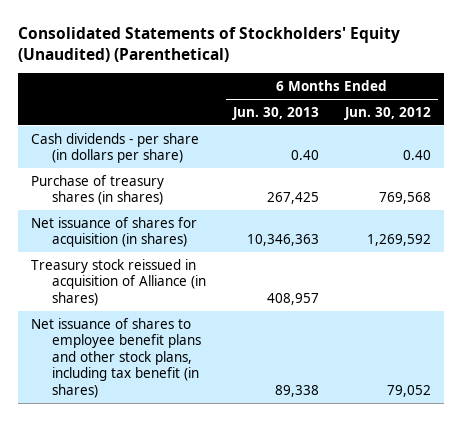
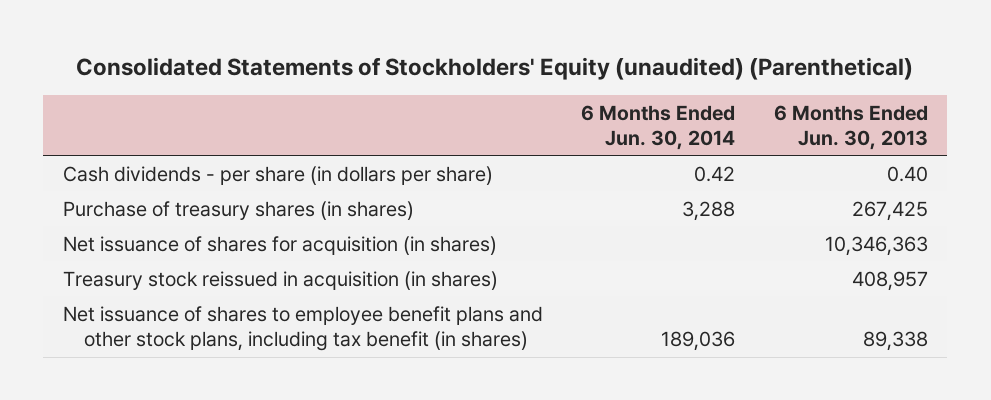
- Consolidated Statements of Stockholders' Equity (Unaudited) (Parenthetical)
+ Consolidated Statements of Stockholders' Equity (unaudited) (Parenthetical)
- | 6 Months Ended Jun. 30, 2013 | 6 Months Ended Jun. 30, 2012
+ | 6 Months Ended Jun. 30, 2014 | 6 Months Ended Jun. 30, 2013
- Treasury stock reissued in acquisition of Alliance (in shares) | 408,957 |
+ Treasury stock reissued in acquisition (in shares) | | 408,957

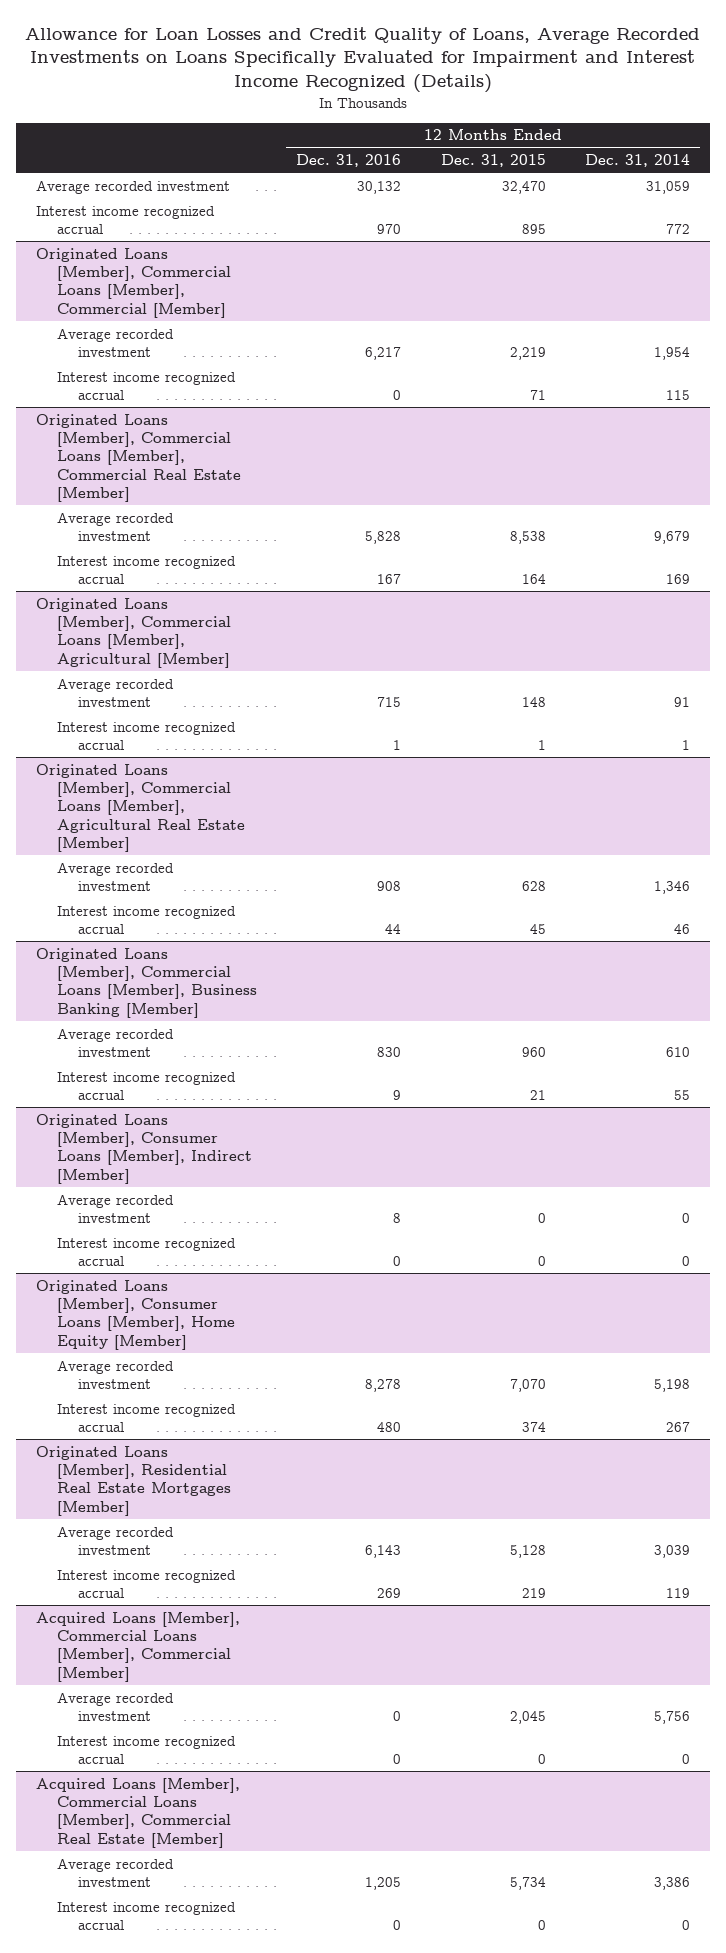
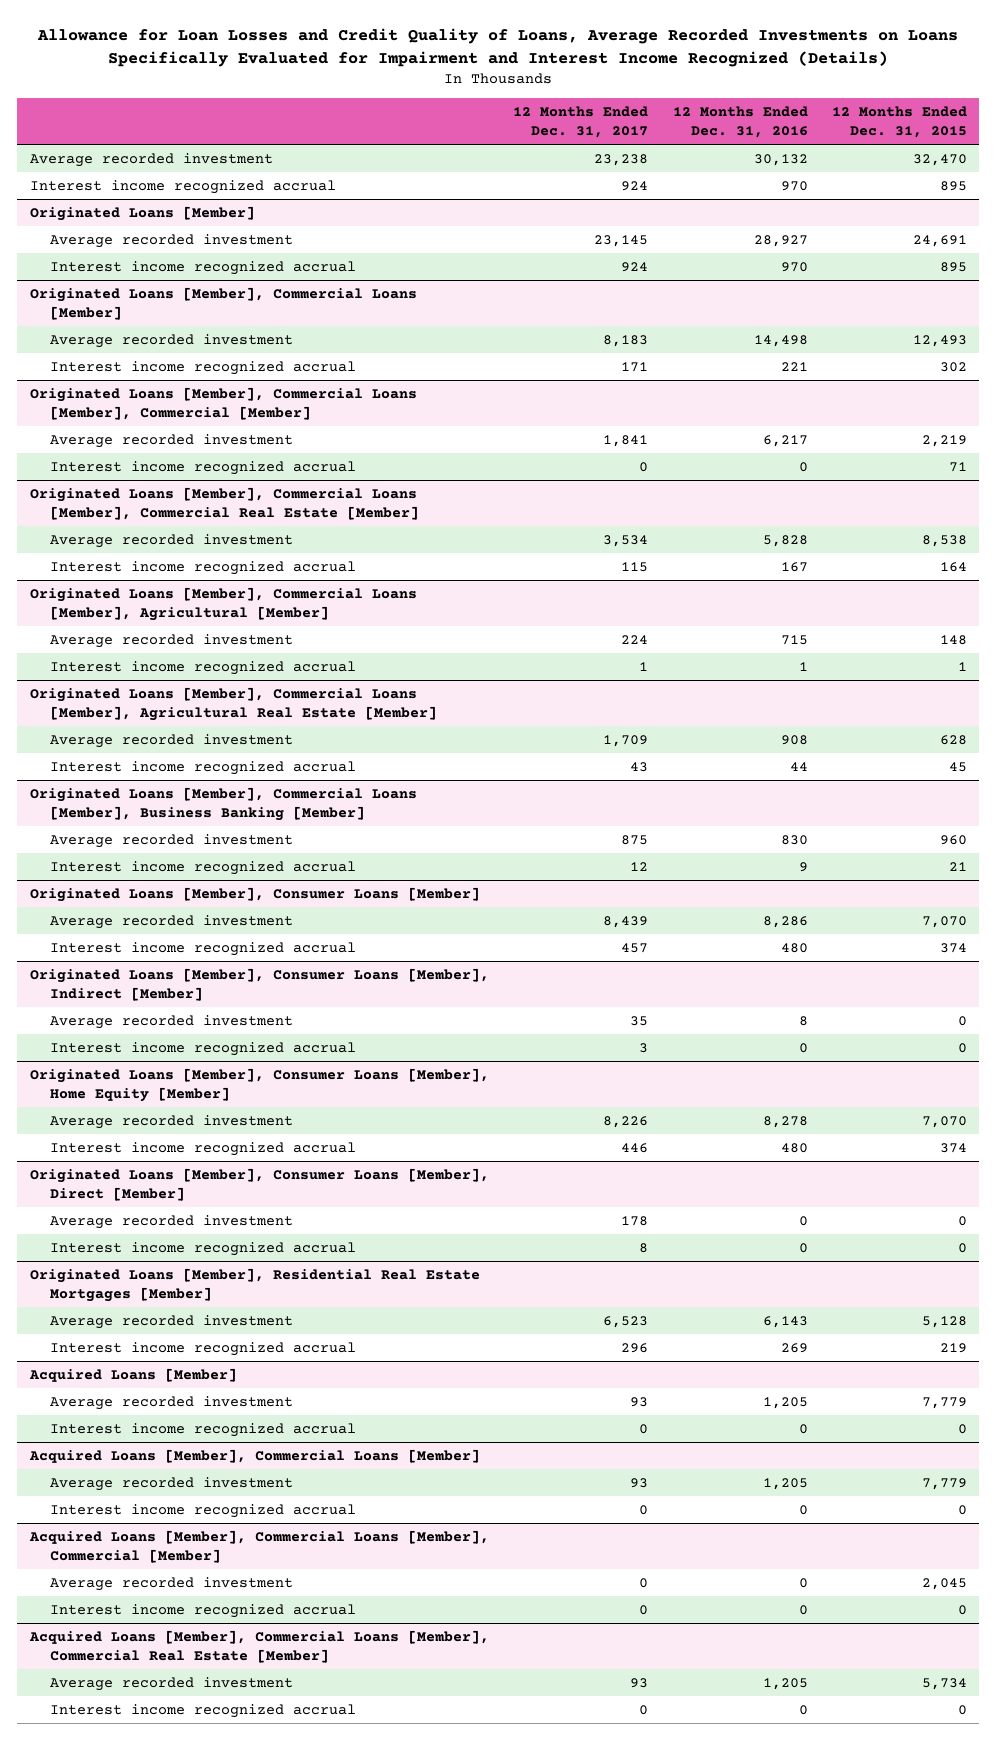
- | 12 Months Ended Dec. 31, 2016 | 12 Months Ended Dec. 31, 2015 | 12 Months Ended Dec. 31, 2014
+ | 12 Months Ended Dec. 31, 2017 | 12 Months Ended Dec. 31, 2016 | 12 Months Ended Dec. 31, 2015
+ Originated Loans [Member]
+ Average recorded investment | 23,145 | 28,927 | 24,691
+ Interest income recognized accrual | 924 | 970 | 895
+ Originated Loans [Member], Commercial Loans [Member]
+ Average recorded investment | 8,183 | 14,498 | 12,493
+ Interest income recognized accrual | 171 | 221 | 302
+ Originated Loans [Member], Consumer Loans [Member]
+ Average recorded investment | 8,439 | 8,286 | 7,070
+ Interest income recognized accrual | 457 | 480 | 374
+ Originated Loans [Member], Consumer Loans [Member], Direct [Member]
+ Average recorded investment | 178 | 0 | 0
+ Interest income recognized accrual | 8 | 0 | 0
+ Acquired Loans [Member]
+ Average recorded investment | 93 | 1,205 | 7,779
+ Interest income recognized accrual | 0 | 0 | 0
+ Acquired Loans [Member], Commercial Loans [Member]
+ Average recorded investment | 93 | 1,205 | 7,779
+ Interest income recognized accrual | 0 | 0 | 0

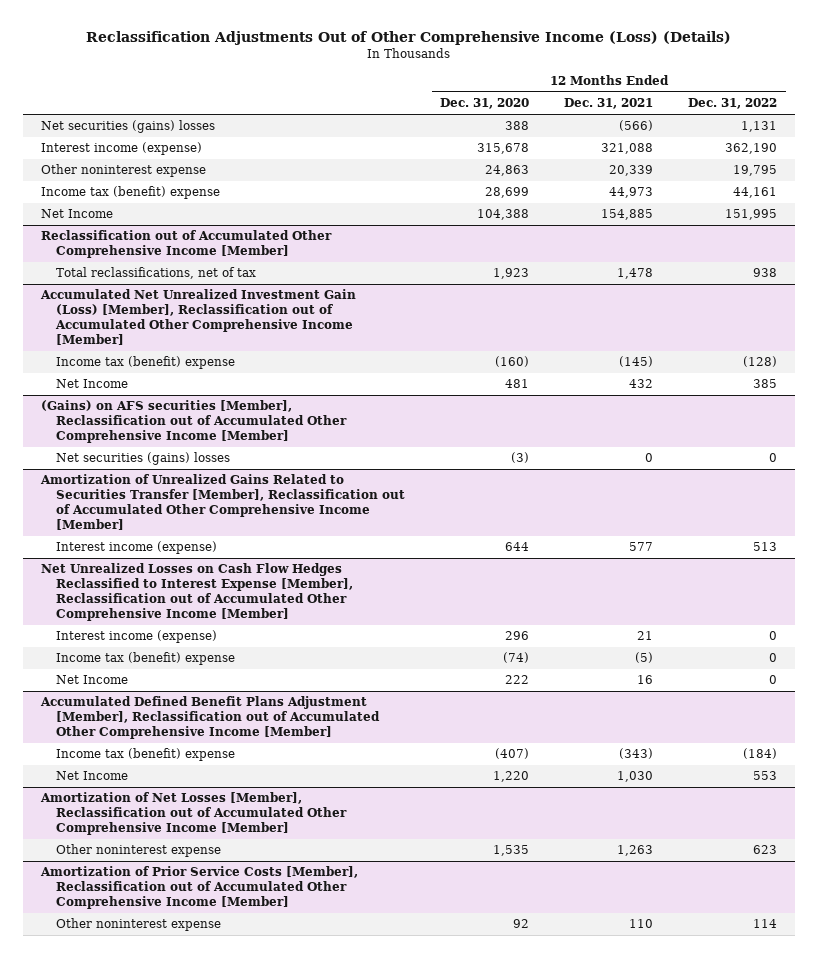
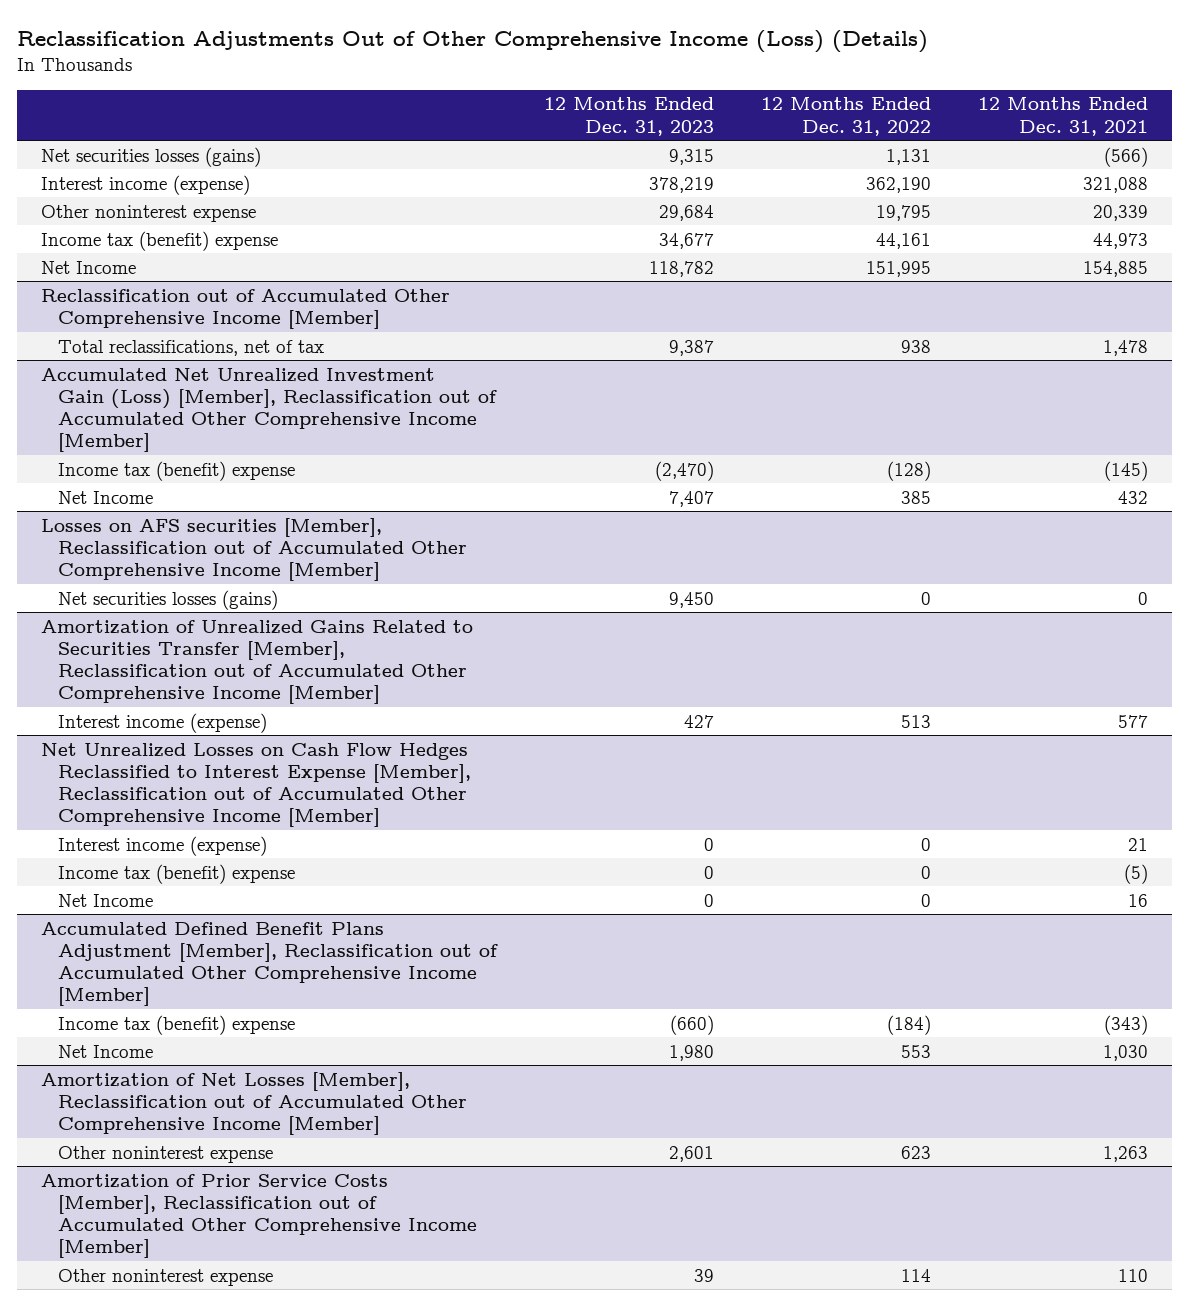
- | 12 Months Ended Dec. 31, 2020 | 12 Months Ended Dec. 31, 2021 | 12 Months Ended Dec. 31, 2022
+ | 12 Months Ended Dec. 31, 2023 | 12 Months Ended Dec. 31, 2022 | 12 Months Ended Dec. 31, 2021
- Net securities (gains) losses | 388 | (566) | 1,131
+ Net securities losses (gains) | 9,315 | 1,131 | (566)
- (Gains) on AFS securities [Member], Reclassification out of Accumulated Other Comprehensive Income [Member]
- Net securities (gains) losses | (3) | 0 | 0
+ Losses on AFS securities [Member], Reclassification out of Accumulated Other Comprehensive Income [Member]
+ Net securities losses (gains) | 9,450 | 0 | 0

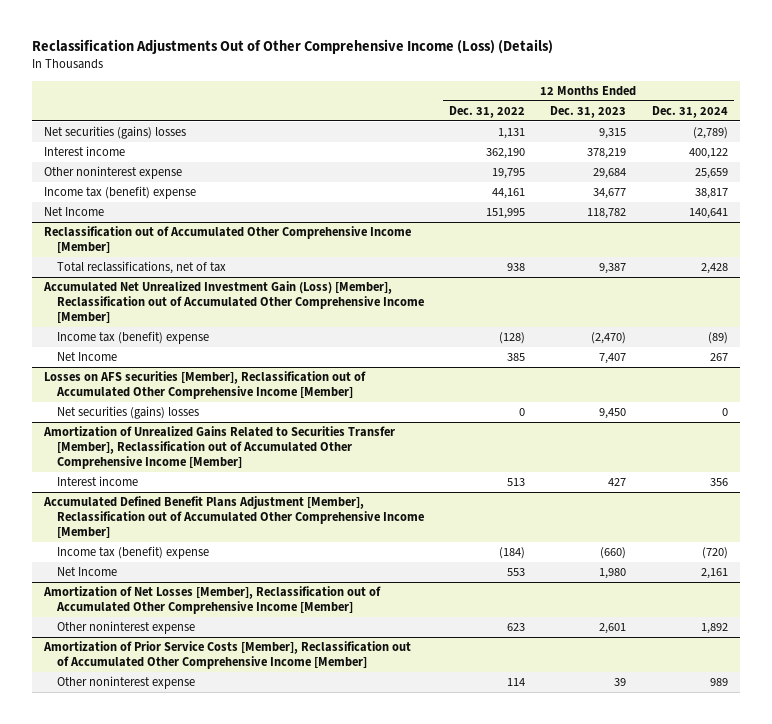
- | 12 Months Ended Dec. 31, 2023 | 12 Months Ended Dec. 31, 2022 | 12 Months Ended Dec. 31, 2021
+ | 12 Months Ended Dec. 31, 2022 | 12 Months Ended Dec. 31, 2023 | 12 Months Ended Dec. 31, 2024
- Net securities losses (gains) | 9,315 | 1,131 | (566)
- Interest income (expense) | 378,219 | 362,190 | 321,088
+ Net securities (gains) losses | 1,131 | 9,315 | (2,789)
+ Interest income | 362,190 | 378,219 | 400,122
@ Losses on AFS securities [Member], Reclassification out of Accumulated Other Comprehensive Income [Member]
- Net securities losses (gains) | 9,450 | 0 | 0
+ Net securities (gains) losses | 0 | 9,450 | 0
@ Amortization of Unrealized Gains Related to Securities Transfer [Member], Reclassification out of Accumulated Other Comprehensive Income [Member]
- Interest income (expense) | 427 | 513 | 577
- Net Unrealized Losses on Cash Flow Hedges Reclassified to Interest Expense [Member], Reclassification out of Accumulated Other Comprehensive Income [Member]
- Interest income (expense) | 0 | 0 | 21
- Income tax (benefit) expense | 0 | 0 | (5)
- Net Income | 0 | 0 | 16
@ Amortization of Unrealized Gains Related to Securities Transfer [Member], Reclassification out of Accumulated Other Comprehensive Income [Member]
+ Interest income | 513 | 427 | 356

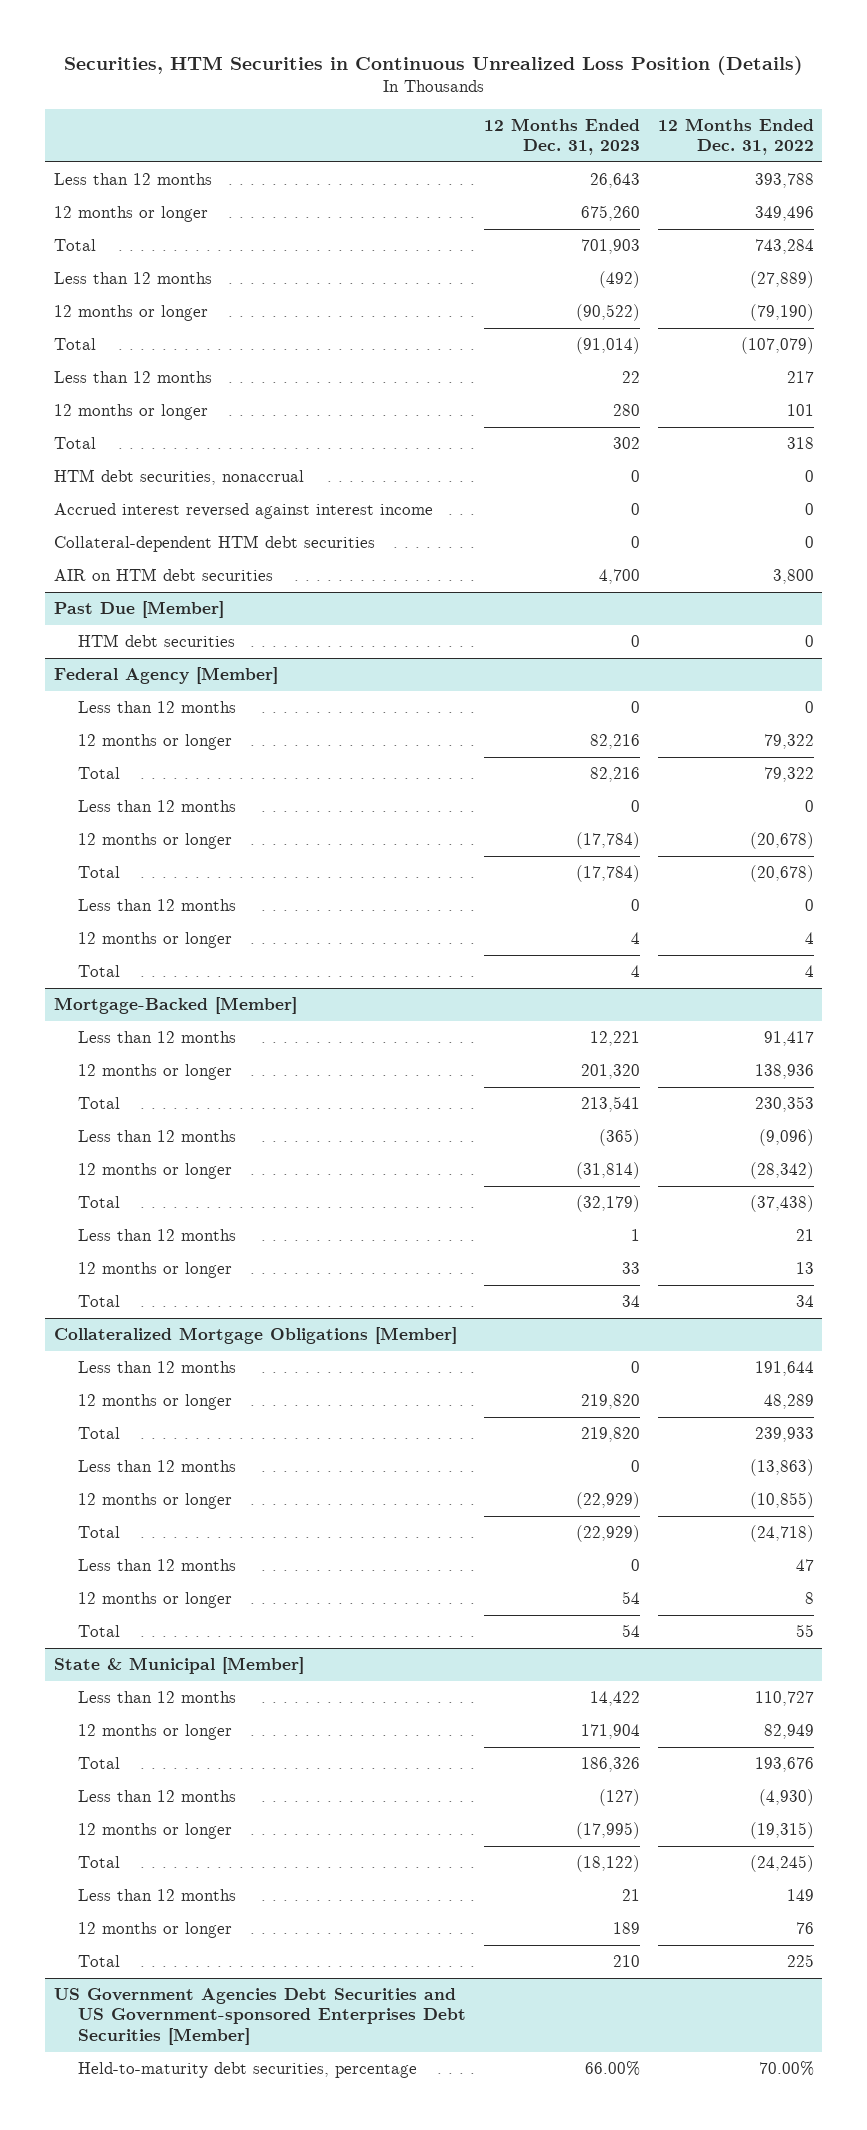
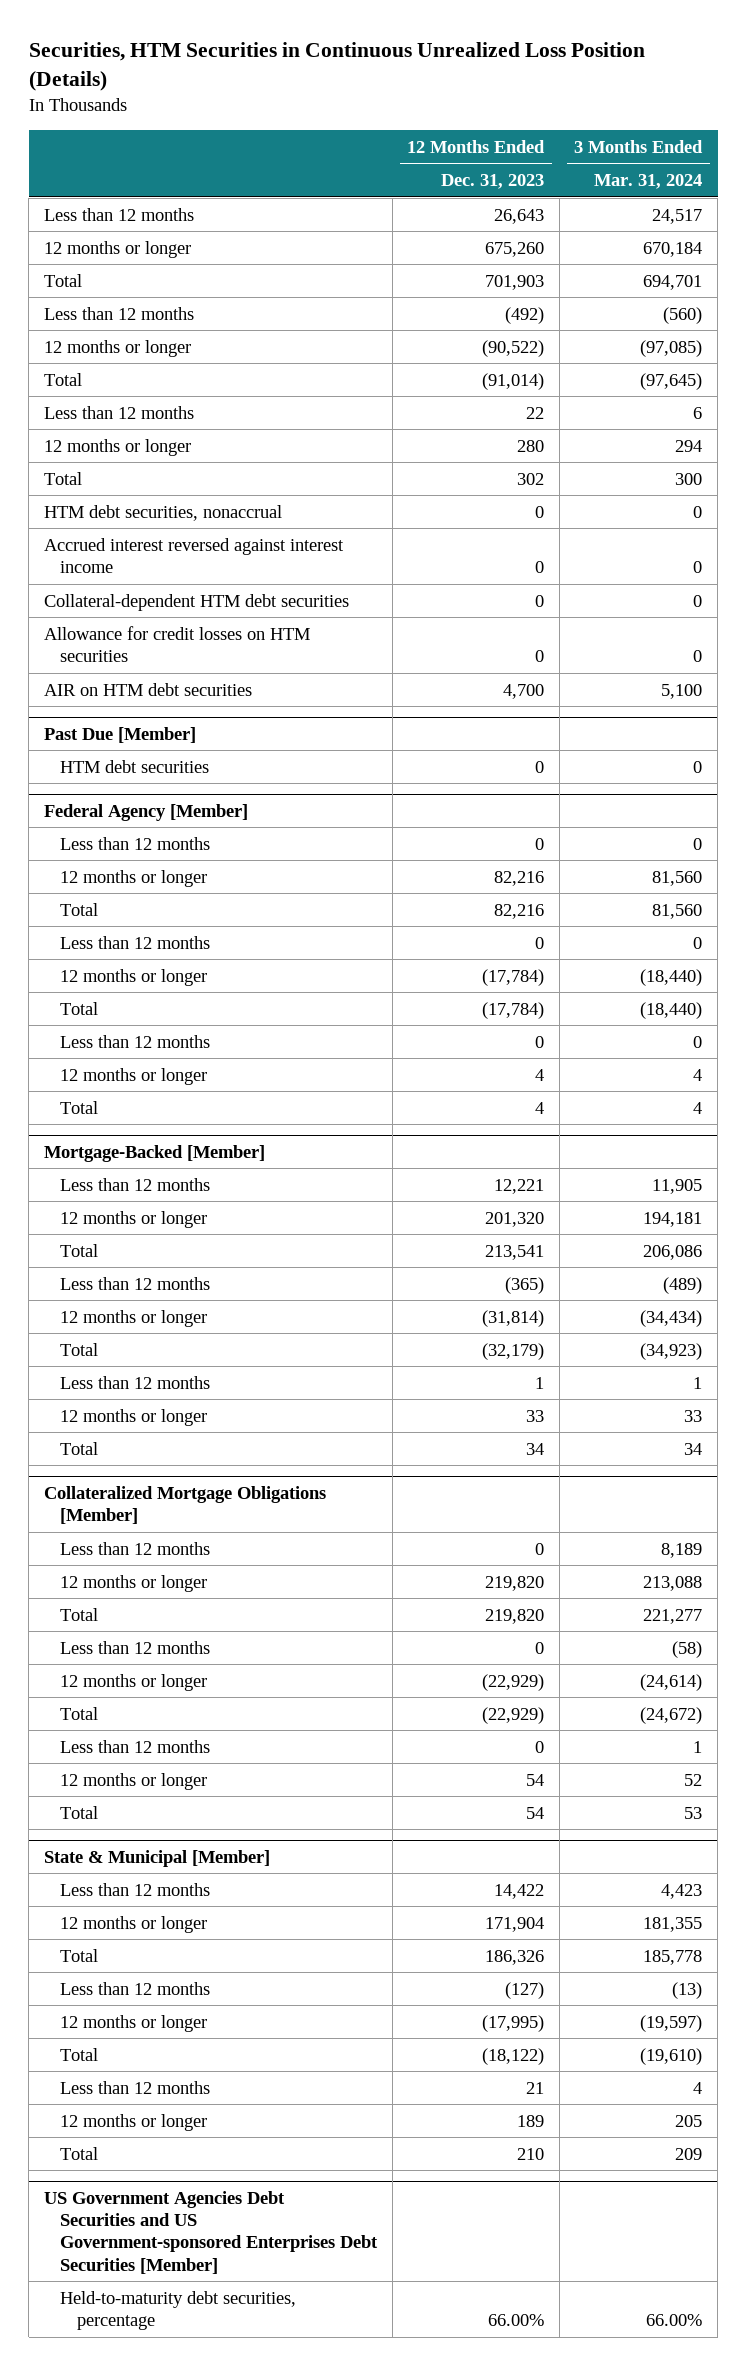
- | 12 Months Ended Dec. 31, 2023 | 12 Months Ended Dec. 31, 2022
+ | 12 Months Ended Dec. 31, 2023 | 3 Months Ended Mar. 31, 2024
+ Allowance for credit losses on HTM securities | 0 | 0

